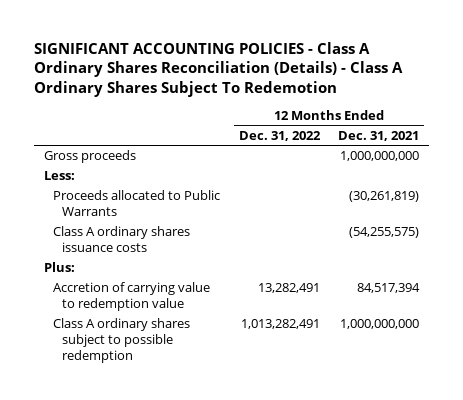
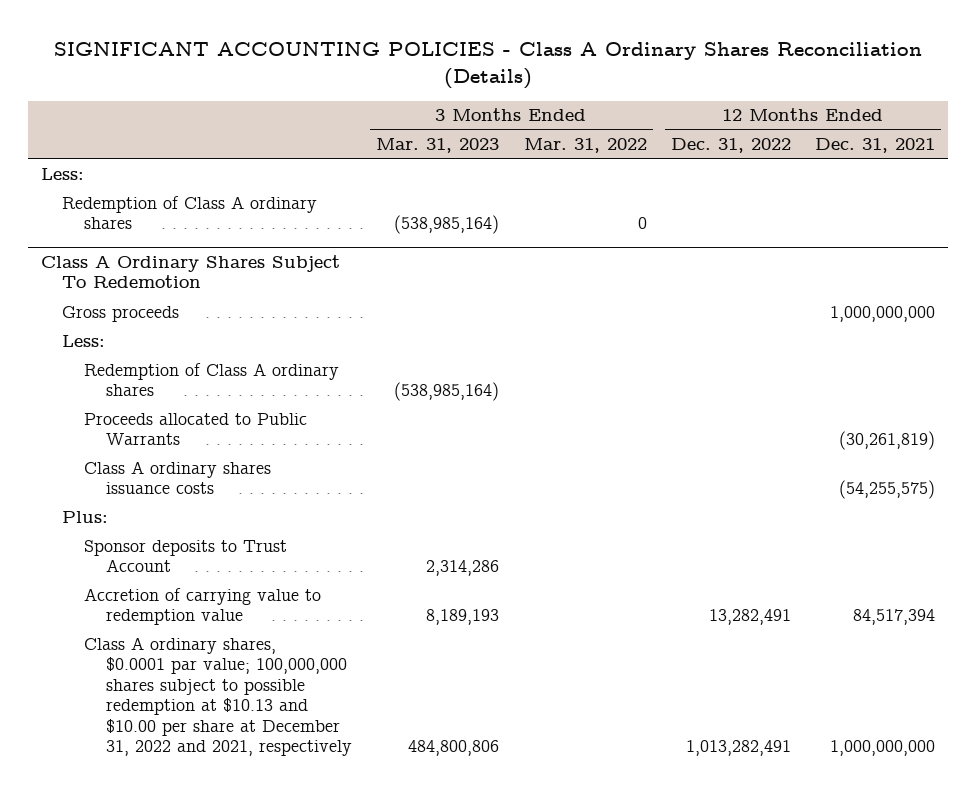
- SIGNIFICANT ACCOUNTING POLICIES - Class A Ordinary Shares Reconciliation (Details) - Class A Ordinary Shares Subject To Redemotion
+ SIGNIFICANT ACCOUNTING POLICIES - Class A Ordinary Shares Reconciliation (Details)
- | 12 Months Ended Dec. 31, 2022 | 12 Months Ended Dec. 31, 2021
+ | 3 Months Ended Mar. 31, 2023 | 3 Months Ended Mar. 31, 2022 | 12 Months Ended Dec. 31, 2022 | 12 Months Ended Dec. 31, 2021
+ Less:
+ Redemption of Class A ordinary shares | (538,985,164) | 0 | |
+ Class A Ordinary Shares Subject To Redemotion
+ Redemption of Class A ordinary shares | (538,985,164) | | |
+ Sponsor deposits to Trust Account | 2,314,286 | | |
- Class A ordinary shares subject to possible redemption | 1,013,282,491 | 1,000,000,000
+ Class A ordinary shares, $0.0001 par value; 100,000,000 shares subject to possible redemption at $10.13 and $10.00 per share at December 31, 2022 and 2021, respectively | 484,800,806 | | 1,013,282,491 | 1,000,000,000

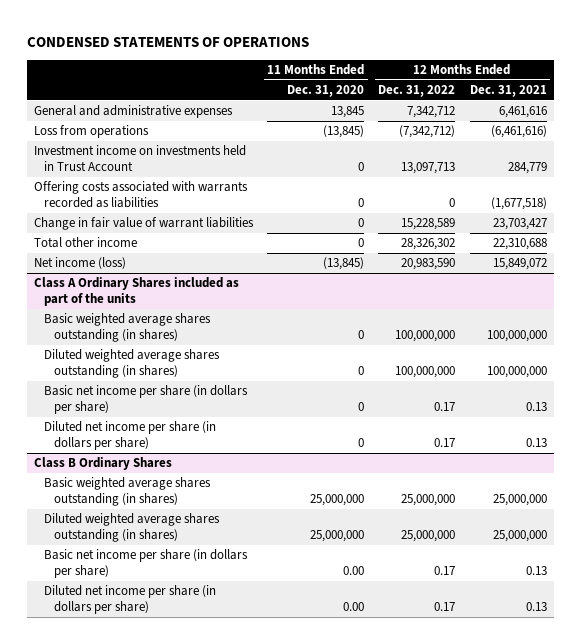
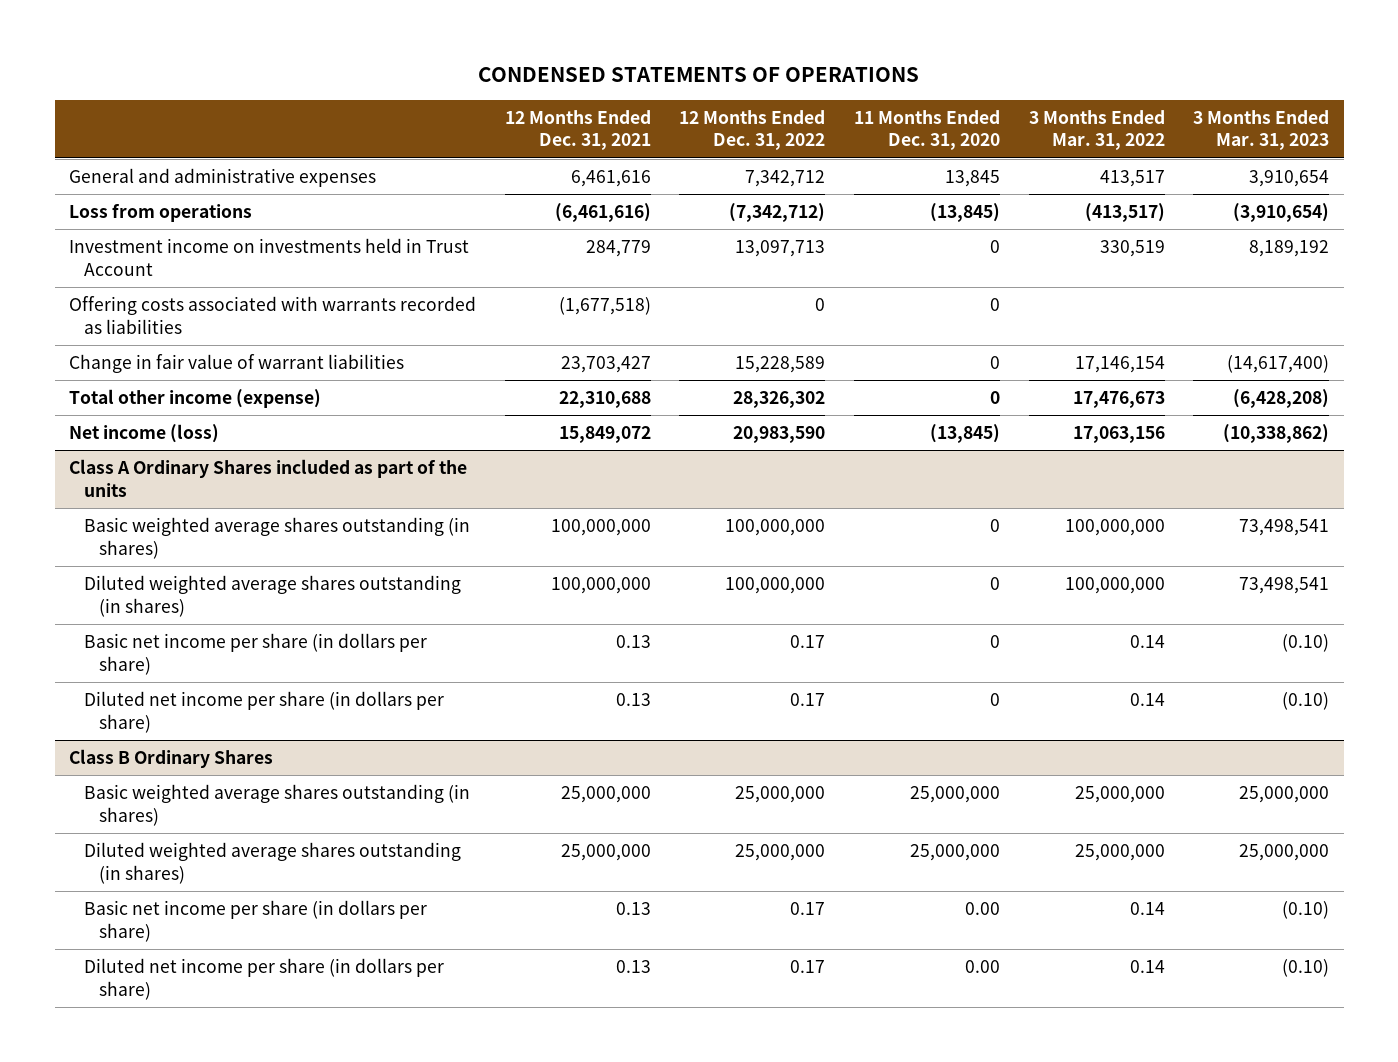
- | 11 Months Ended Dec. 31, 2020 | 12 Months Ended Dec. 31, 2022 | 12 Months Ended Dec. 31, 2021
+ | 12 Months Ended Dec. 31, 2021 | 12 Months Ended Dec. 31, 2022 | 11 Months Ended Dec. 31, 2020 | 3 Months Ended Mar. 31, 2022 | 3 Months Ended Mar. 31, 2023
- Total other income | 0 | 28,326,302 | 22,310,688
+ Total other income (expense) | 22,310,688 | 28,326,302 | 0 | 17,476,673 | (6,428,208)

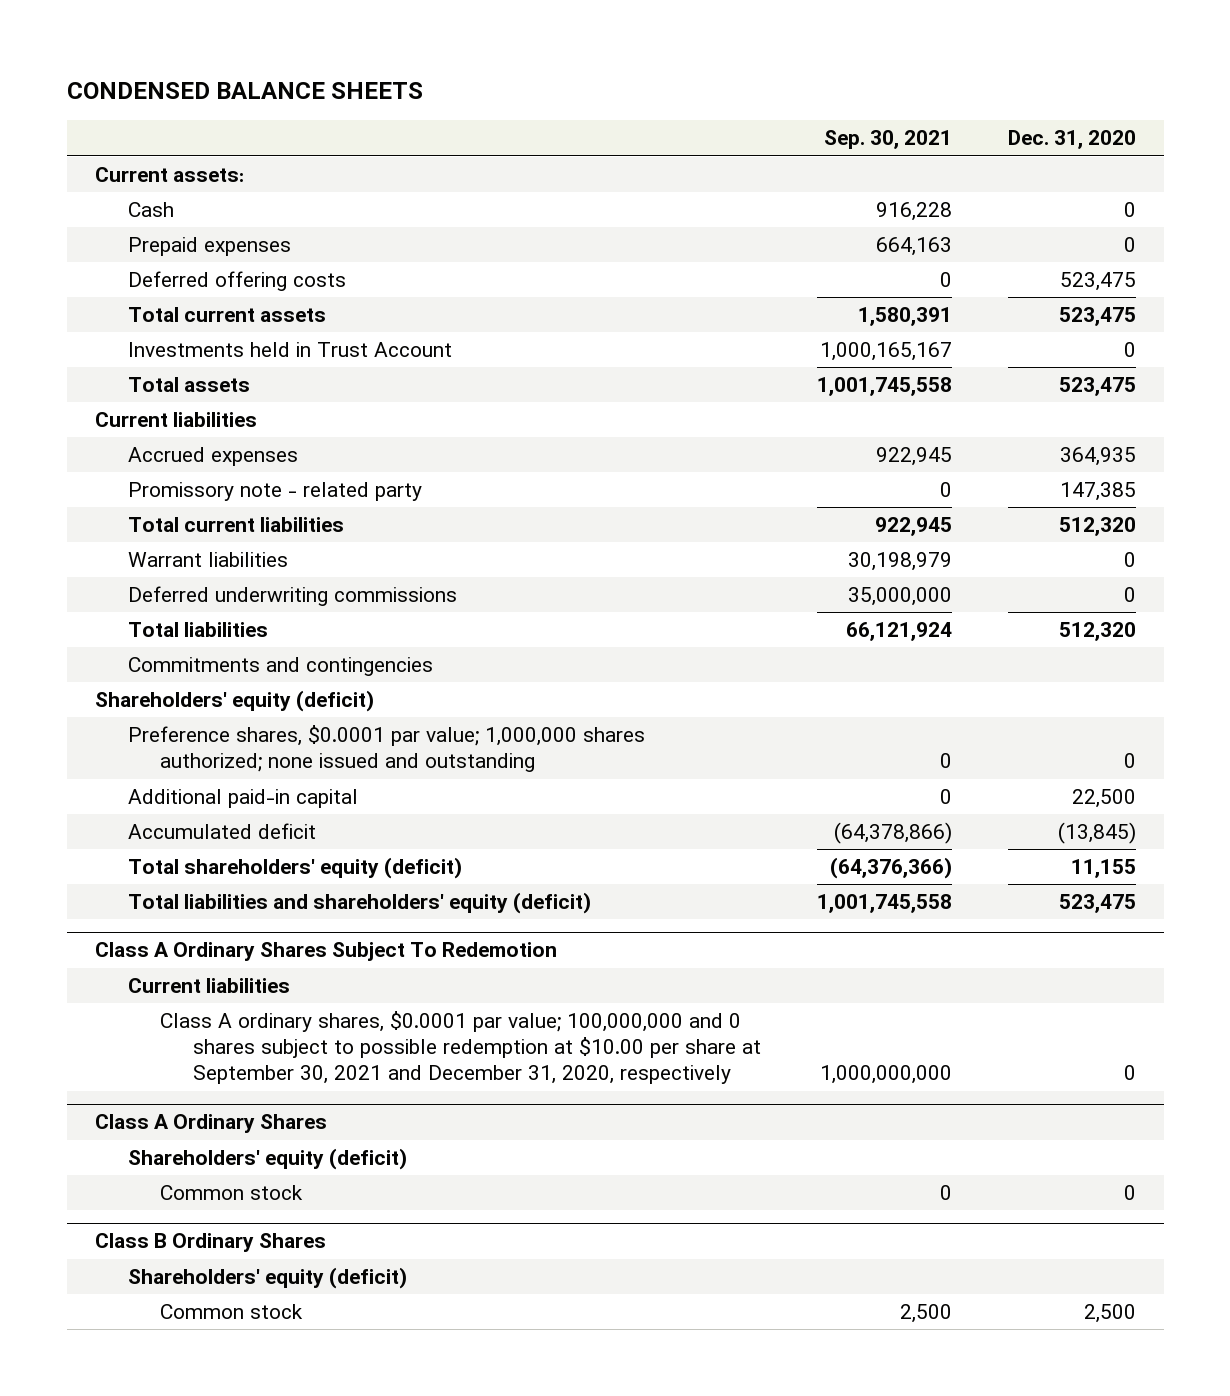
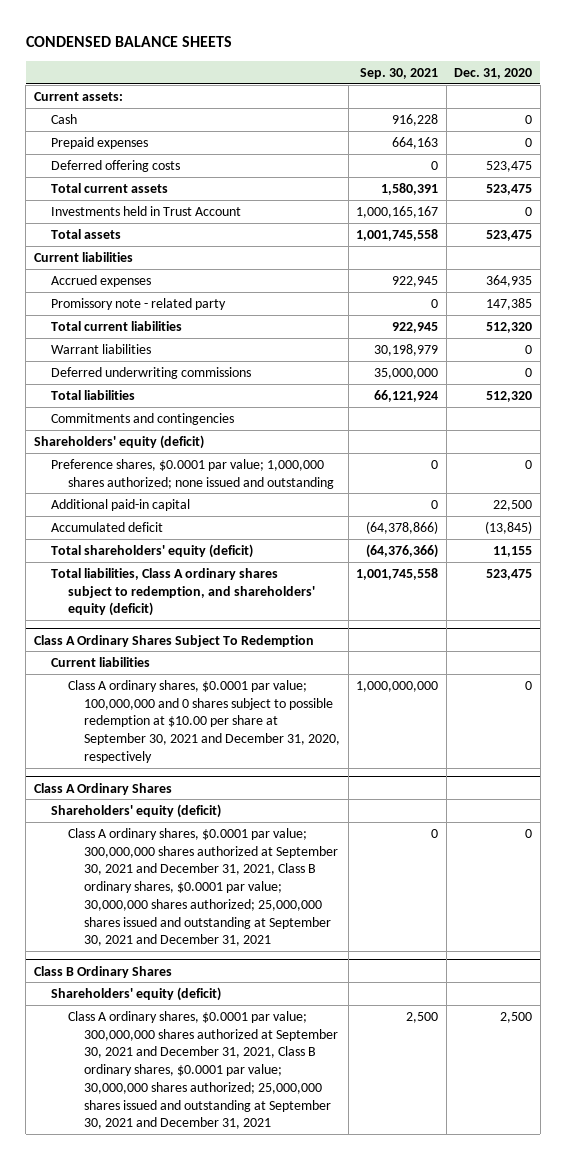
- Total liabilities and shareholders' equity (deficit) | 1,001,745,558 | 523,475
- Class A Ordinary Shares Subject To Redemotion
+ Total liabilities, Class A ordinary shares subject to redemption, and shareholders' equity (deficit) | 1,001,745,558 | 523,475
+ Class A Ordinary Shares Subject To Redemption
@ Class A Ordinary Shares
- Common stock | 0 | 0
+ Class A ordinary shares, $0.0001 par value; 300,000,000 shares authorized at September 30, 2021 and December 31, 2021, Class B ordinary shares, $0.0001 par value; 30,000,000 shares authorized; 25,000,000 shares issued and outstanding at September 30, 2021 and December 31, 2021 | 0 | 0
@ Class B Ordinary Shares
- Common stock | 2,500 | 2,500
+ Class A ordinary shares, $0.0001 par value; 300,000,000 shares authorized at September 30, 2021 and December 31, 2021, Class B ordinary shares, $0.0001 par value; 30,000,000 shares authorized; 25,000,000 shares issued and outstanding at September 30, 2021 and December 31, 2021 | 2,500 | 2,500

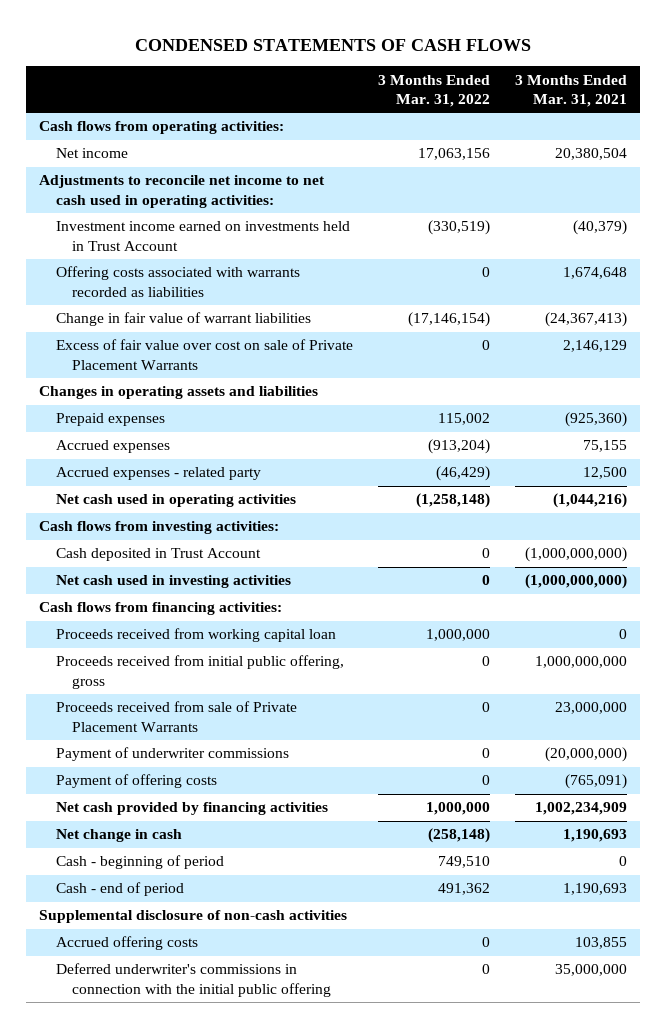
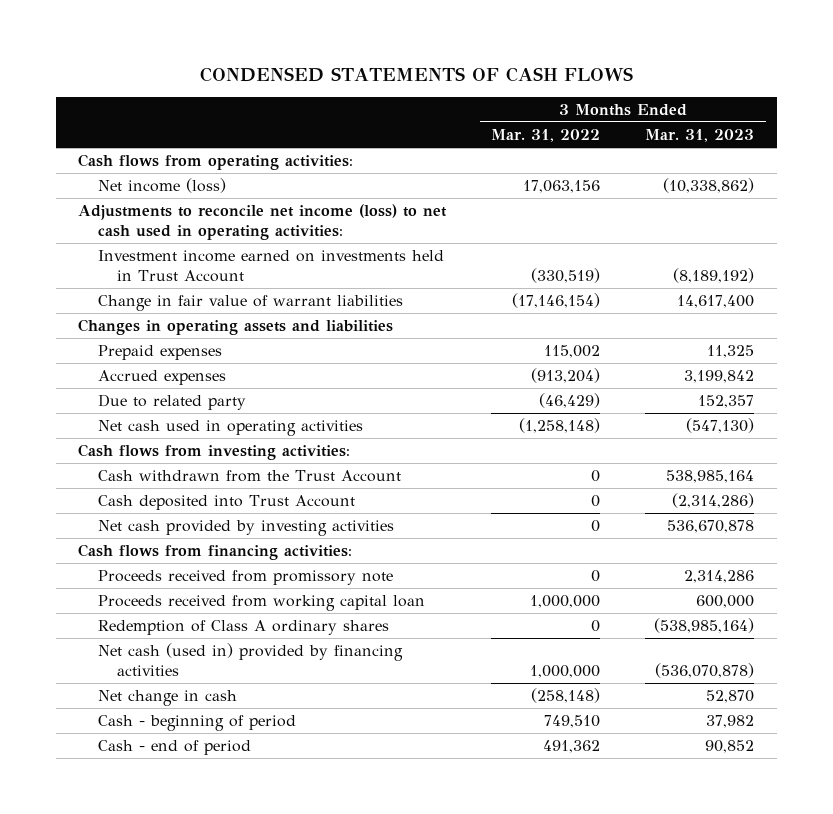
- | 3 Months Ended Mar. 31, 2022 | 3 Months Ended Mar. 31, 2021
+ | 3 Months Ended Mar. 31, 2022 | 3 Months Ended Mar. 31, 2023
- Net income | 17,063,156 | 20,380,504
- Adjustments to reconcile net income to net cash used in operating activities:
+ Net income (loss) | 17,063,156 | (10,338,862)
+ Adjustments to reconcile net income (loss) to net cash used in operating activities:
- Offering costs associated with warrants recorded as liabilities | 0 | 1,674,648
- Excess of fair value over cost on sale of Private Placement Warrants | 0 | 2,146,129
- Accrued expenses - related party | (46,429) | 12,500
+ Due to related party | (46,429) | 152,357
- Cash deposited in Trust Account | 0 | (1,000,000,000)
- Net cash used in investing activities | 0 | (1,000,000,000)
+ Cash withdrawn from the Trust Account | 0 | 538,985,164
+ Cash deposited into Trust Account | 0 | (2,314,286)
+ Net cash provided by investing activities | 0 | 536,670,878
+ Proceeds received from promissory note | 0 | 2,314,286
- Proceeds received from initial public offering, gross | 0 | 1,000,000,000
- Proceeds received from sale of Private Placement Warrants | 0 | 23,000,000
- Payment of underwriter commissions | 0 | (20,000,000)
- Payment of offering costs | 0 | (765,091)
- Net cash provided by financing activities | 1,000,000 | 1,002,234,909
+ Redemption of Class A ordinary shares | 0 | (538,985,164)
+ Net cash (used in) provided by financing activities | 1,000,000 | (536,070,878)
- Supplemental disclosure of non-cash activities
- Accrued offering costs | 0 | 103,855
- Deferred underwriter's commissions in connection with the initial public offering | 0 | 35,000,000

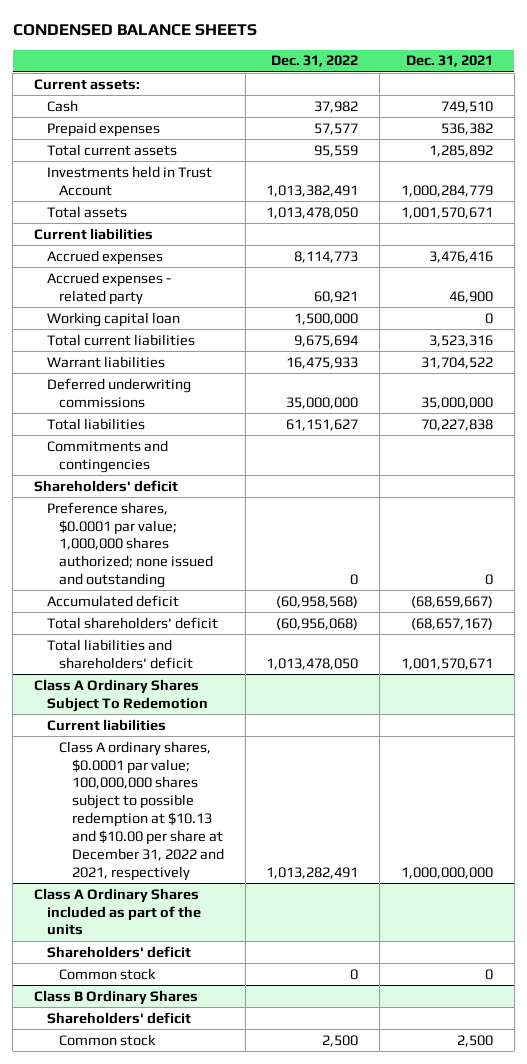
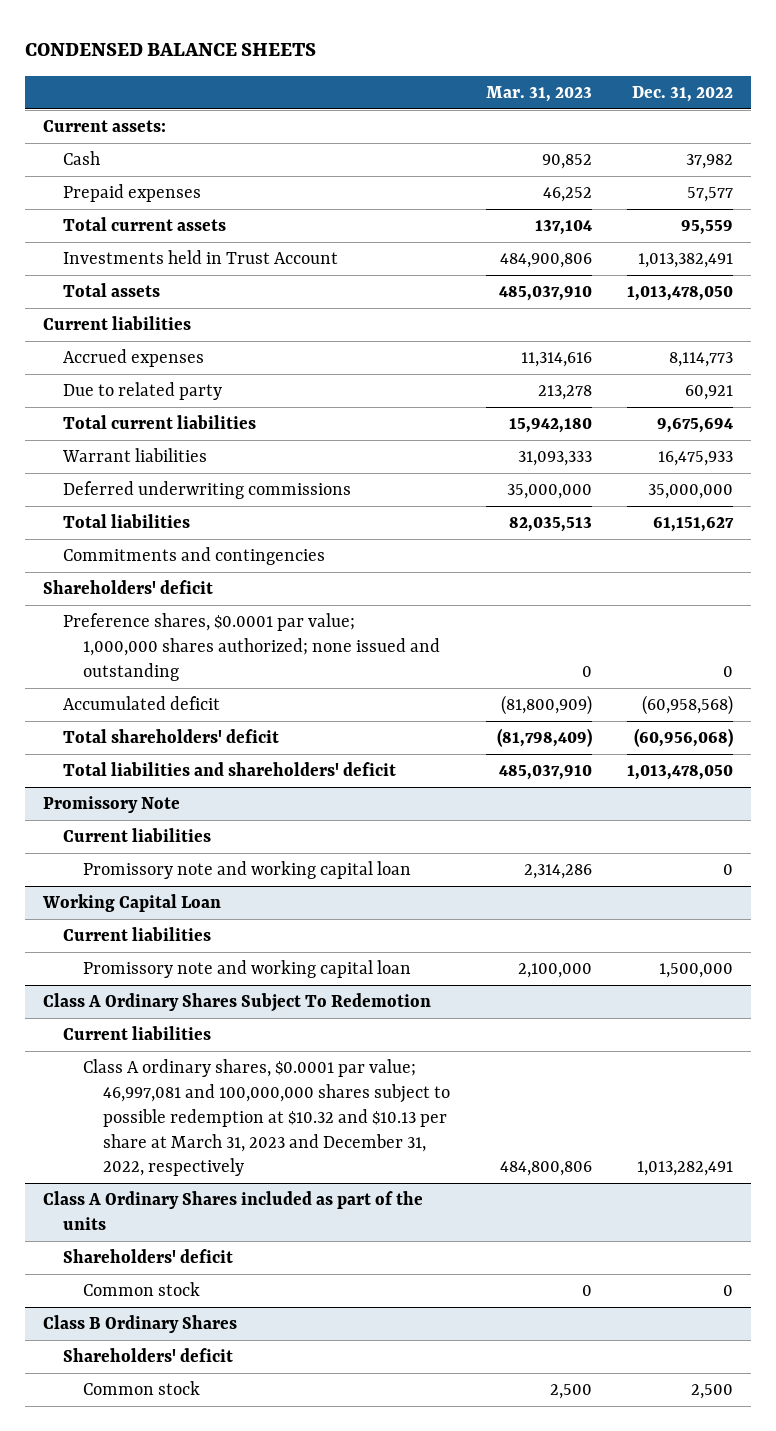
- | Dec. 31, 2022 | Dec. 31, 2021
+ | Mar. 31, 2023 | Dec. 31, 2022
- Accrued expenses - related party | 60,921 | 46,900
- Working capital loan | 1,500,000 | 0
+ Due to related party | 213,278 | 60,921
+ Promissory Note
+ Current liabilities
+ Promissory note and working capital loan | 2,314,286 | 0
+ Working Capital Loan
+ Current liabilities
+ Promissory note and working capital loan | 2,100,000 | 1,500,000
@ Class A Ordinary Shares Subject To Redemotion
- Class A ordinary shares, $0.0001 par value; 100,000,000 shares subject to possible redemption at $10.13 and $10.00 per share at December 31, 2022 and 2021, respectively | 1,013,282,491 | 1,000,000,000
+ Class A ordinary shares, $0.0001 par value; 46,997,081 and 100,000,000 shares subject to possible redemption at $10.32 and $10.13 per share at March 31, 2023 and December 31, 2022, respectively | 484,800,806 | 1,013,282,491

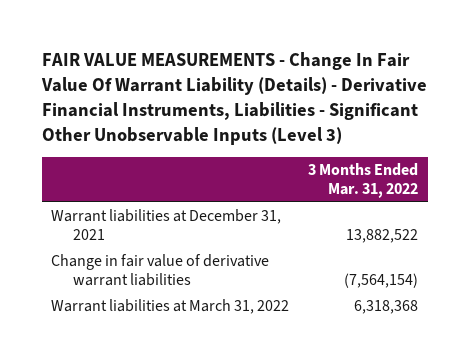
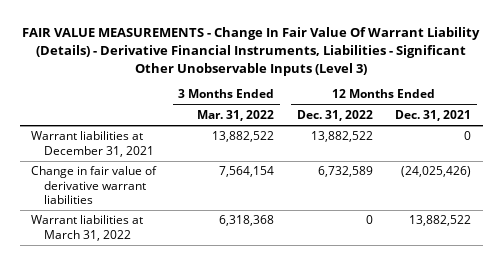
- | 3 Months Ended Mar. 31, 2022
+ | 3 Months Ended Mar. 31, 2022 | 12 Months Ended Dec. 31, 2022 | 12 Months Ended Dec. 31, 2021
- Change in fair value of derivative warrant liabilities | (7,564,154)
+ Change in fair value of derivative warrant liabilities | 7,564,154 | 6,732,589 | (24,025,426)

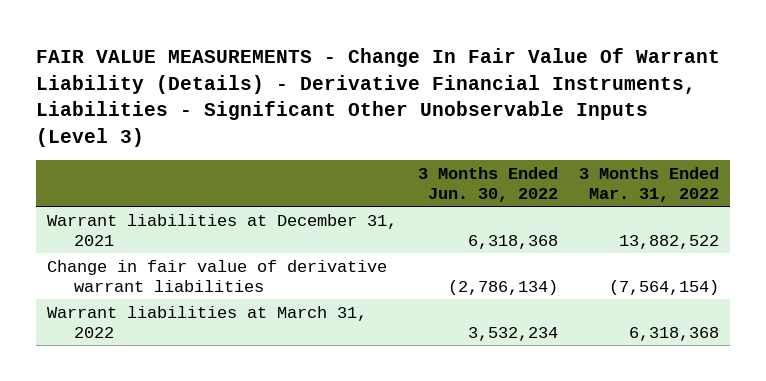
- | 3 Months Ended Mar. 31, 2022 | 12 Months Ended Dec. 31, 2022 | 12 Months Ended Dec. 31, 2021
+ | 3 Months Ended Jun. 30, 2022 | 3 Months Ended Mar. 31, 2022
- Change in fair value of derivative warrant liabilities | 7,564,154 | 6,732,589 | (24,025,426)
+ Change in fair value of derivative warrant liabilities | (2,786,134) | (7,564,154)

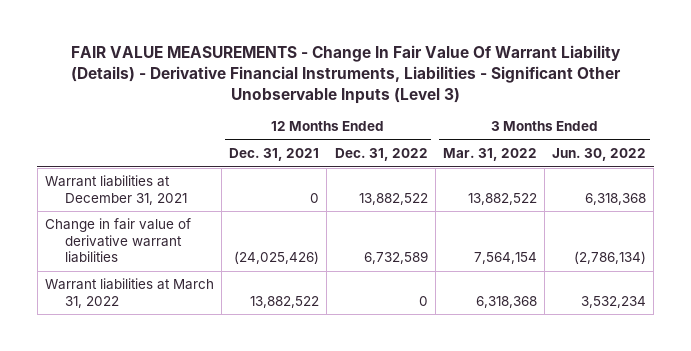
- | 3 Months Ended Jun. 30, 2022 | 3 Months Ended Mar. 31, 2022
+ | 12 Months Ended Dec. 31, 2021 | 12 Months Ended Dec. 31, 2022 | 3 Months Ended Mar. 31, 2022 | 3 Months Ended Jun. 30, 2022
- Change in fair value of derivative warrant liabilities | (2,786,134) | (7,564,154)
+ Change in fair value of derivative warrant liabilities | (24,025,426) | 6,732,589 | 7,564,154 | (2,786,134)

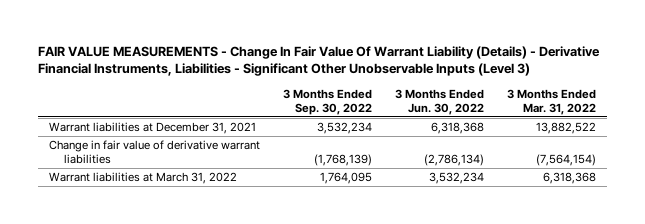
- | 12 Months Ended Dec. 31, 2021 | 12 Months Ended Dec. 31, 2022 | 3 Months Ended Mar. 31, 2022 | 3 Months Ended Jun. 30, 2022
+ | 3 Months Ended Sep. 30, 2022 | 3 Months Ended Jun. 30, 2022 | 3 Months Ended Mar. 31, 2022
- Change in fair value of derivative warrant liabilities | (24,025,426) | 6,732,589 | 7,564,154 | (2,786,134)
+ Change in fair value of derivative warrant liabilities | (1,768,139) | (2,786,134) | (7,564,154)

